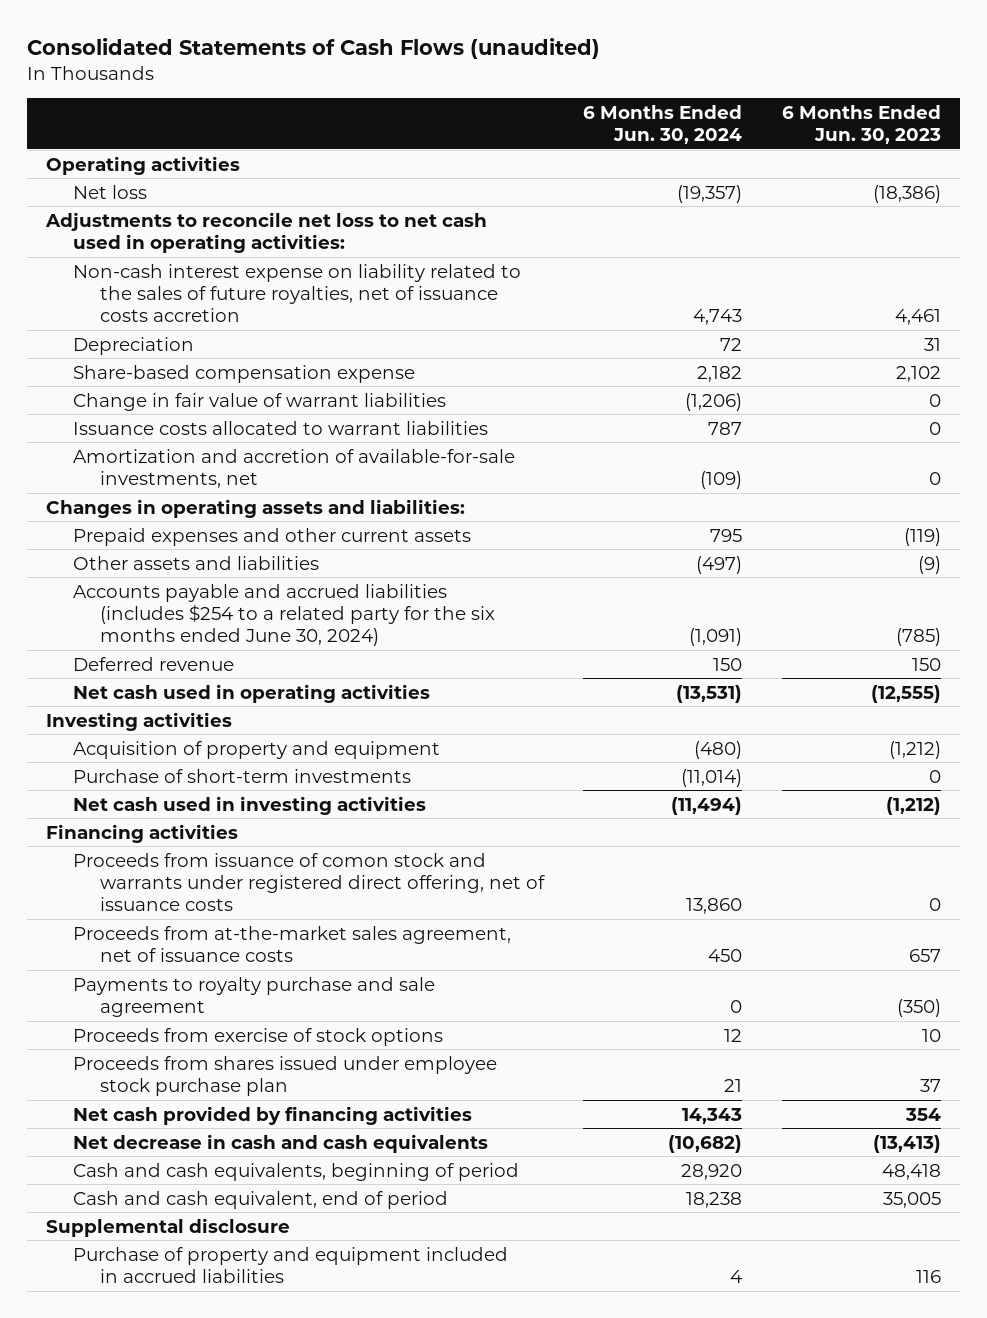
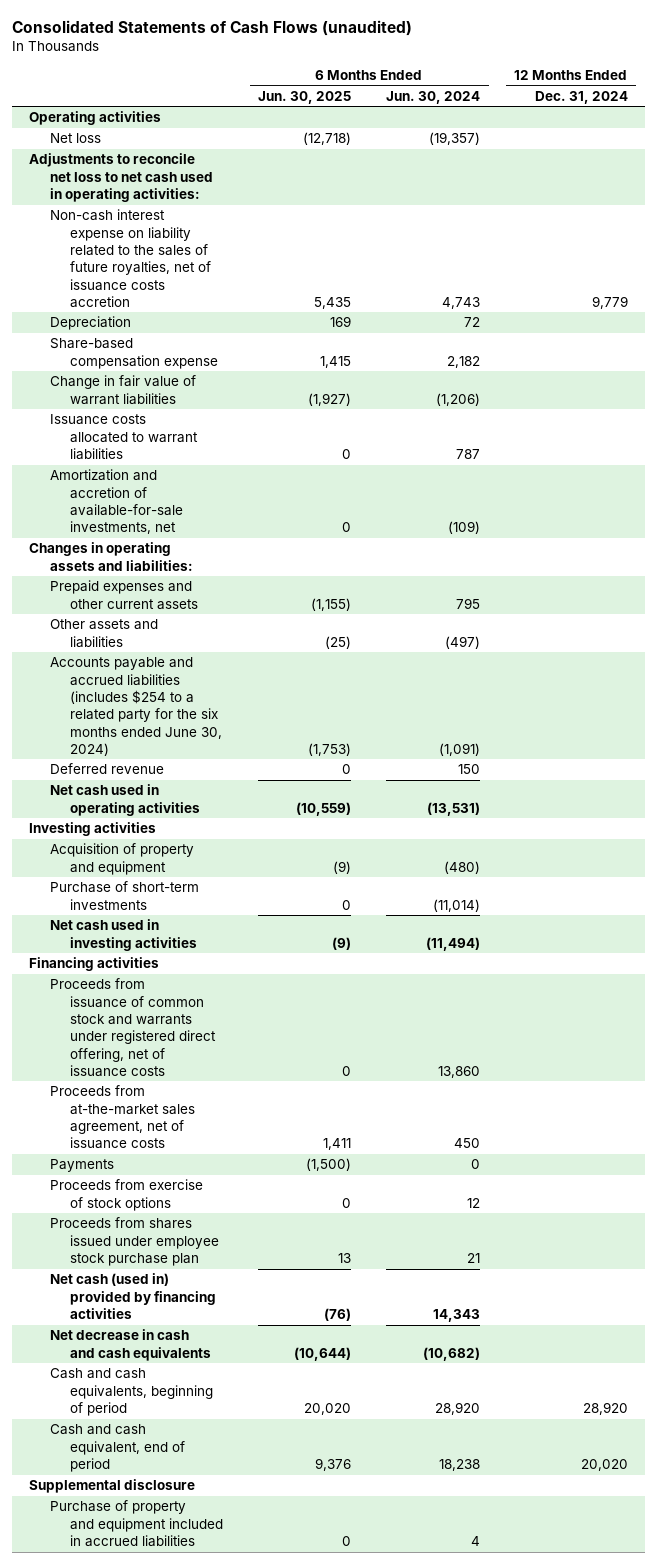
- | 6 Months Ended Jun. 30, 2024 | 6 Months Ended Jun. 30, 2023
+ | 6 Months Ended Jun. 30, 2025 | 6 Months Ended Jun. 30, 2024 | 12 Months Ended Dec. 31, 2024
- Proceeds from issuance of comon stock and warrants under registered direct offering, net of issuance costs | 13,860 | 0
+ Proceeds from issuance of common stock and warrants under registered direct offering, net of issuance costs | 0 | 13,860 |
- Payments to royalty purchase and sale agreement | 0 | (350)
+ Payments | (1,500) | 0 |
- Net cash provided by financing activities | 14,343 | 354
+ Net cash (used in) provided by financing activities | (76) | 14,343 |

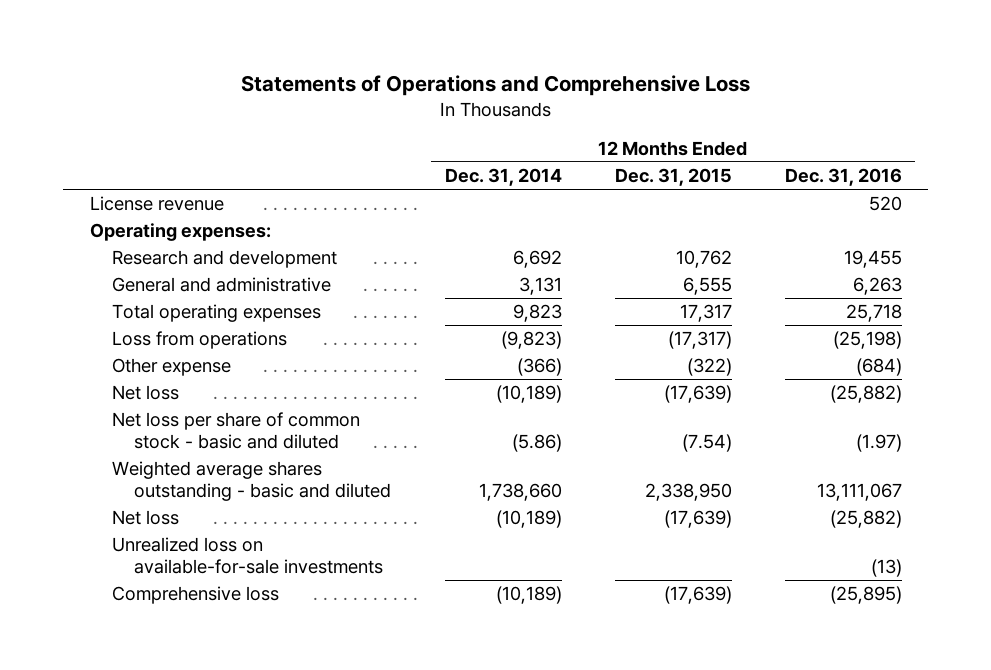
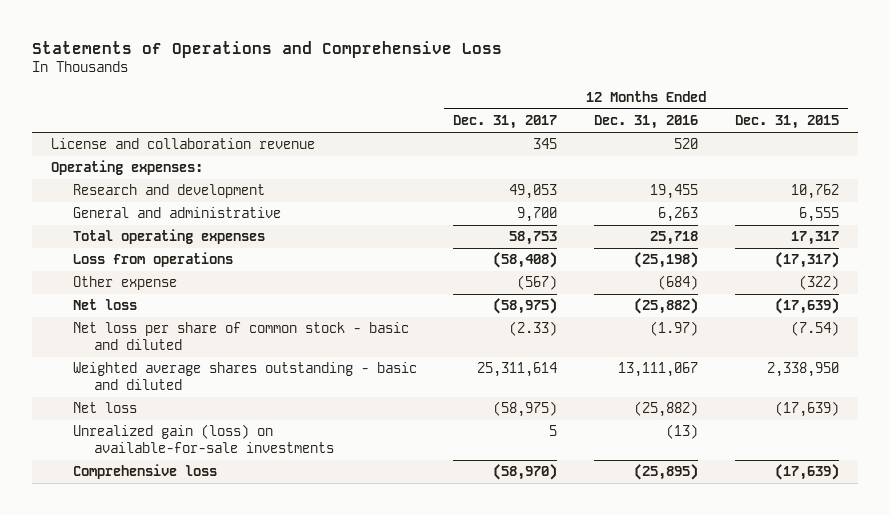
- | 12 Months Ended Dec. 31, 2014 | 12 Months Ended Dec. 31, 2015 | 12 Months Ended Dec. 31, 2016
+ | 12 Months Ended Dec. 31, 2017 | 12 Months Ended Dec. 31, 2016 | 12 Months Ended Dec. 31, 2015
- License revenue | | | 520
+ License and collaboration revenue | 345 | 520 |
- Unrealized loss on available-for-sale investments | | | (13)
+ Unrealized gain (loss) on available-for-sale investments | 5 | (13) |

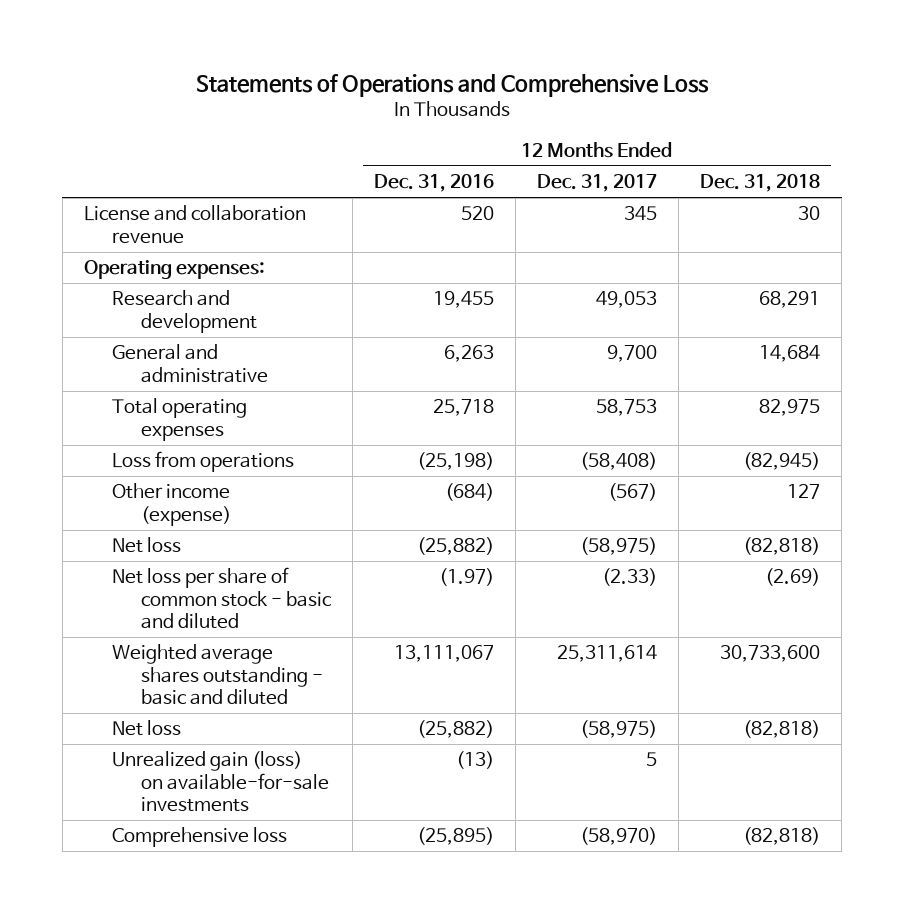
- | 12 Months Ended Dec. 31, 2017 | 12 Months Ended Dec. 31, 2016 | 12 Months Ended Dec. 31, 2015
+ | 12 Months Ended Dec. 31, 2016 | 12 Months Ended Dec. 31, 2017 | 12 Months Ended Dec. 31, 2018
- Other expense | (567) | (684) | (322)
+ Other income (expense) | (684) | (567) | 127

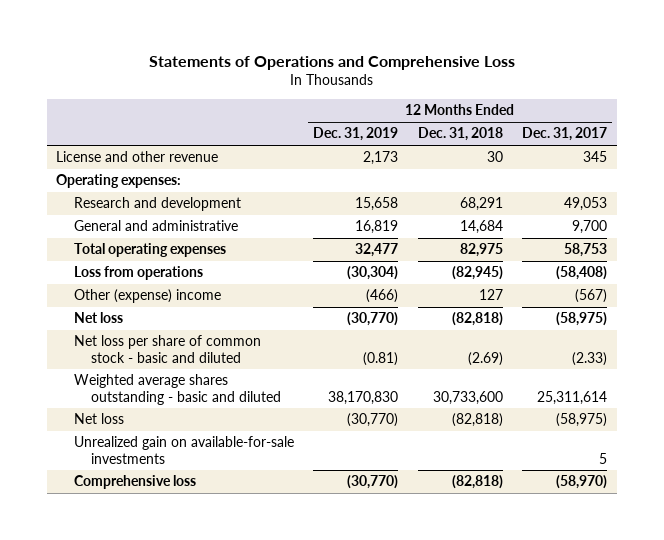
- | 12 Months Ended Dec. 31, 2016 | 12 Months Ended Dec. 31, 2017 | 12 Months Ended Dec. 31, 2018
+ | 12 Months Ended Dec. 31, 2019 | 12 Months Ended Dec. 31, 2018 | 12 Months Ended Dec. 31, 2017
- License and collaboration revenue | 520 | 345 | 30
+ License and other revenue | 2,173 | 30 | 345
- Other income (expense) | (684) | (567) | 127
+ Other (expense) income | (466) | 127 | (567)
- Unrealized gain (loss) on available-for-sale investments | (13) | 5 |
+ Unrealized gain on available-for-sale investments | | | 5

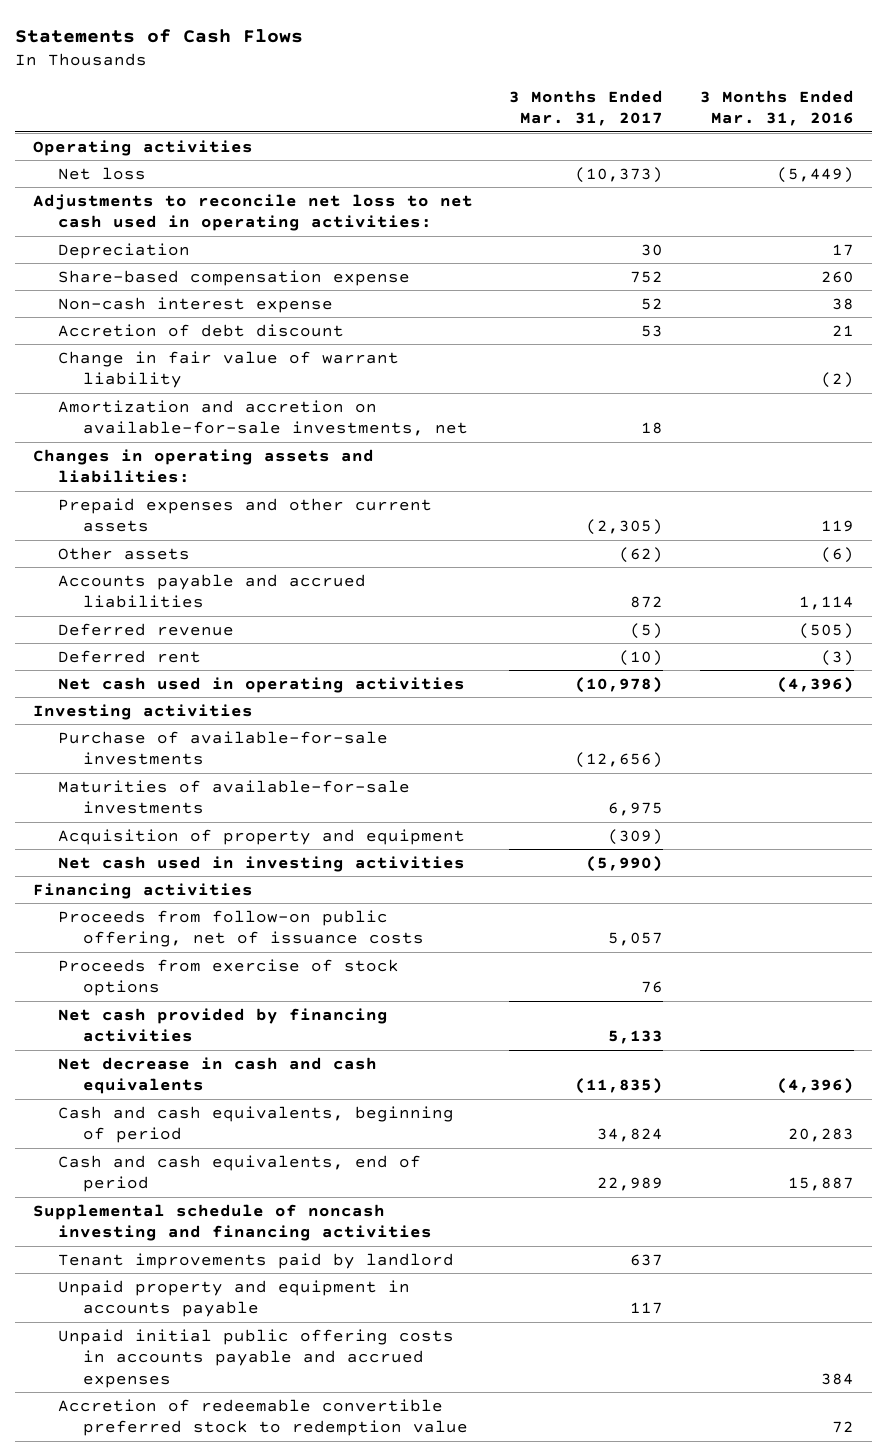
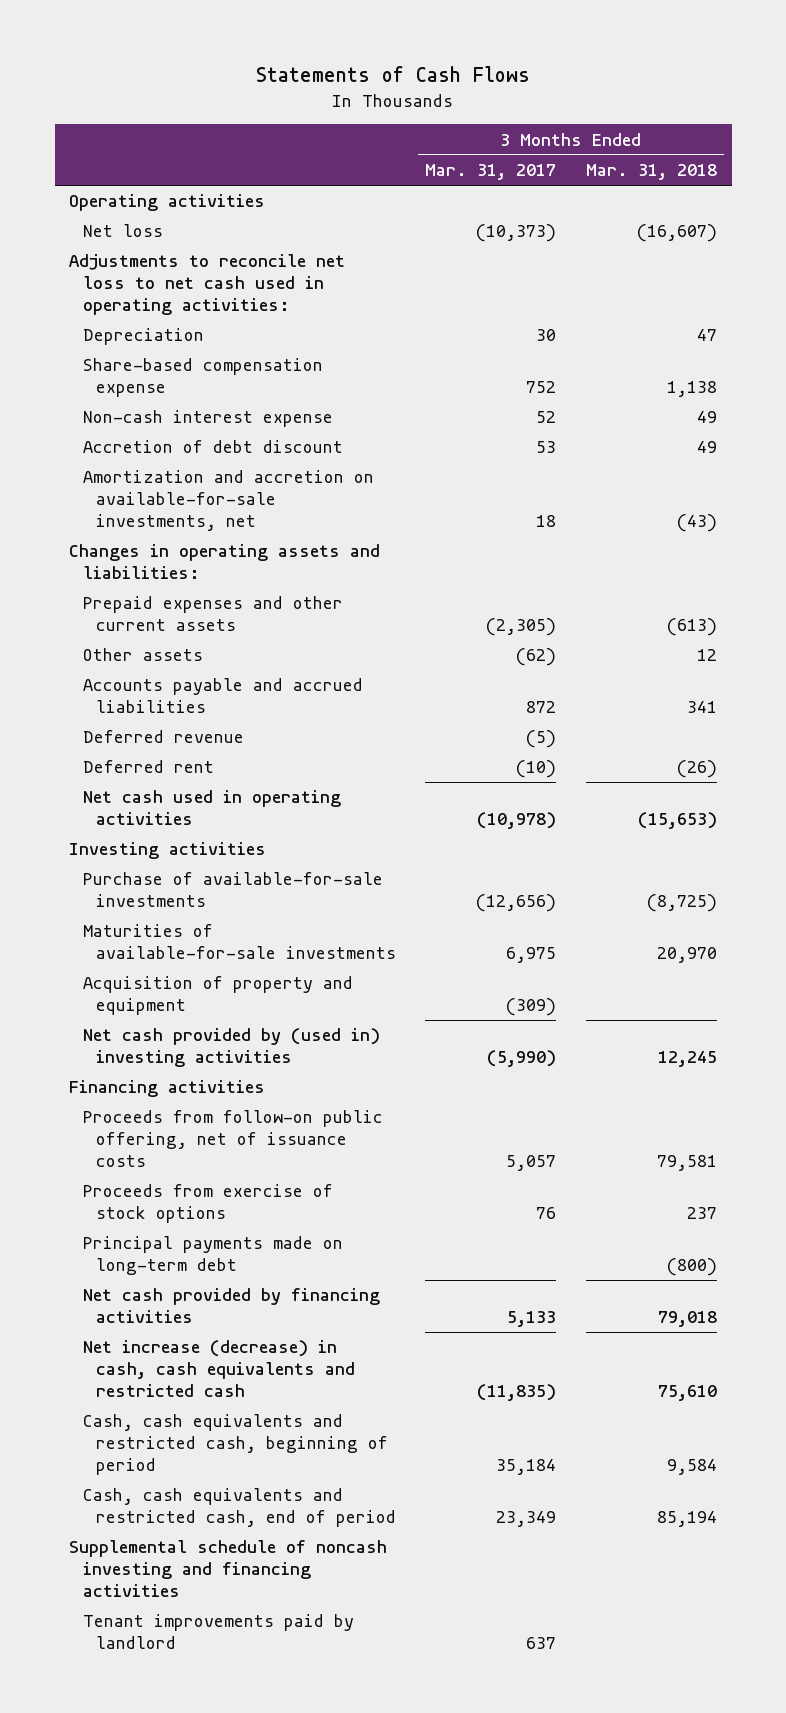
- | 3 Months Ended Mar. 31, 2017 | 3 Months Ended Mar. 31, 2016
+ | 3 Months Ended Mar. 31, 2017 | 3 Months Ended Mar. 31, 2018
- Change in fair value of warrant liability | | (2)
- Net cash used in investing activities | (5,990) |
+ Net cash provided by (used in) investing activities | (5,990) | 12,245
+ Principal payments made on long-term debt | | (800)
- Net decrease in cash and cash equivalents | (11,835) | (4,396)
- Cash and cash equivalents, beginning of period | 34,824 | 20,283
- Cash and cash equivalents, end of period | 22,989 | 15,887
+ Net increase (decrease) in cash, cash equivalents and restricted cash | (11,835) | 75,610
+ Cash, cash equivalents and restricted cash, beginning of period | 35,184 | 9,584
+ Cash, cash equivalents and restricted cash, end of period | 23,349 | 85,194
- Unpaid property and equipment in accounts payable | 117 |
- Unpaid initial public offering costs in accounts payable and accrued expenses | | 384
- Accretion of redeemable convertible preferred stock to redemption value | | 72

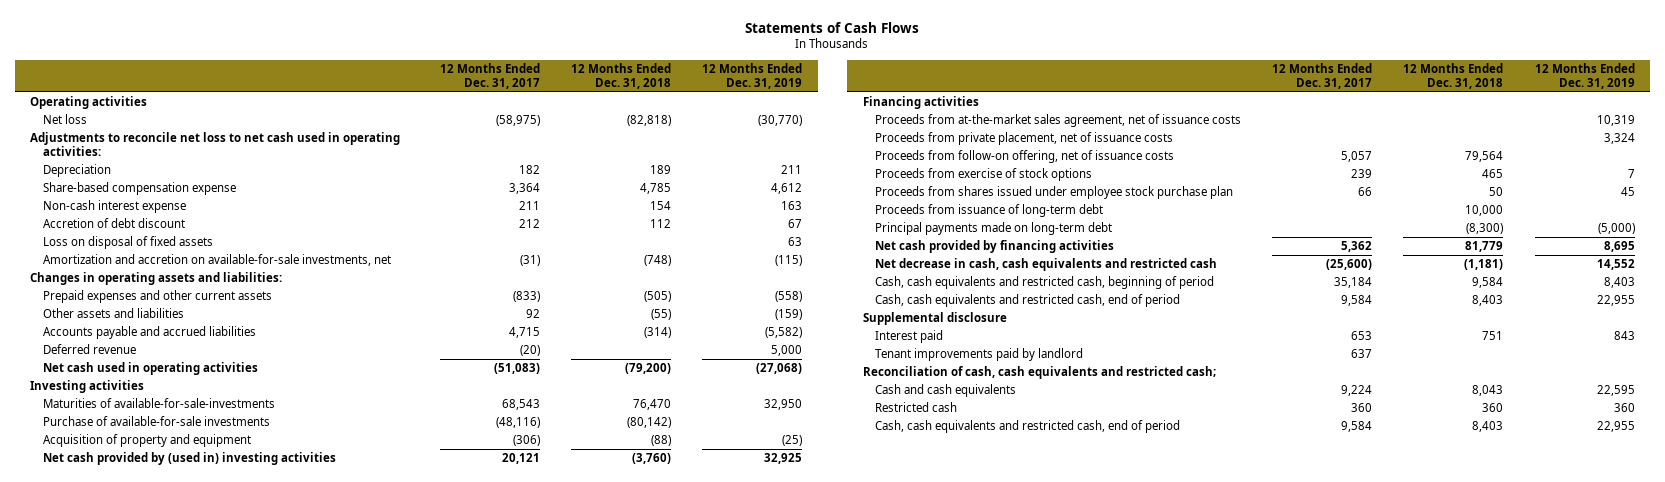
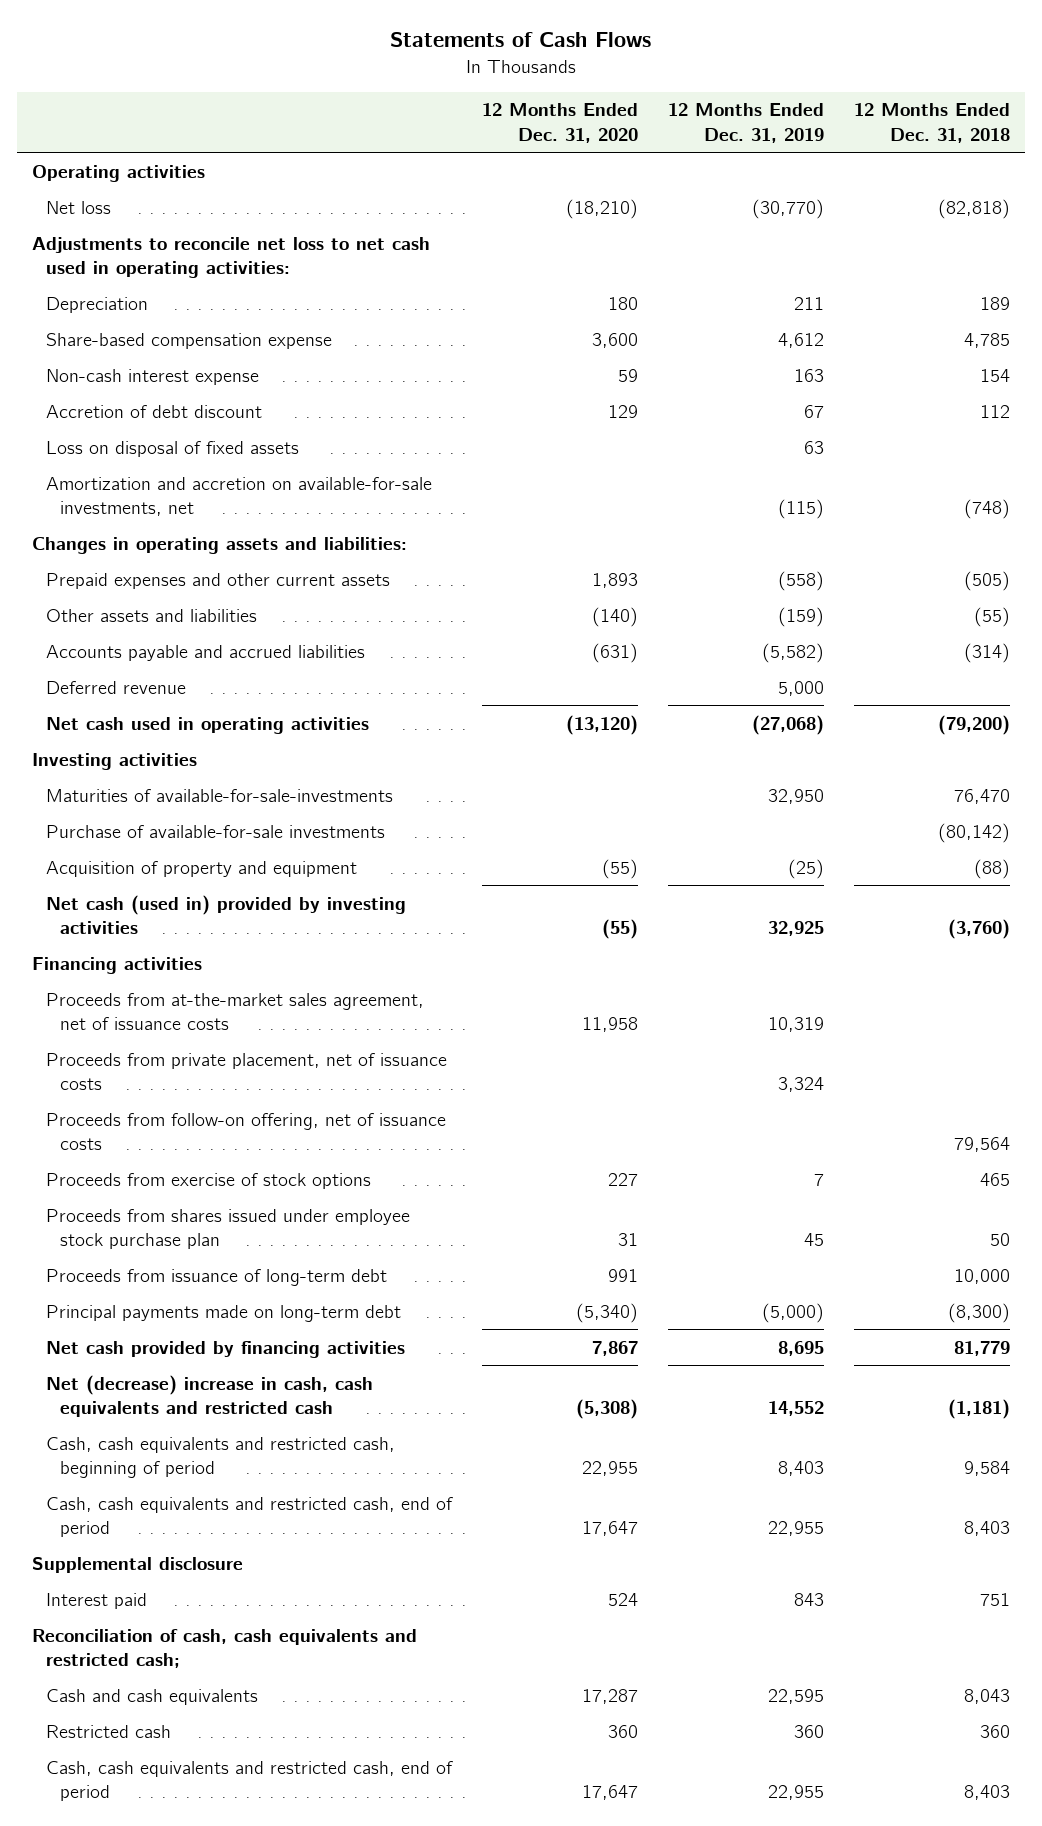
- | 12 Months Ended Dec. 31, 2017 | 12 Months Ended Dec. 31, 2018 | 12 Months Ended Dec. 31, 2019
+ | 12 Months Ended Dec. 31, 2020 | 12 Months Ended Dec. 31, 2019 | 12 Months Ended Dec. 31, 2018
- Net cash provided by (used in) investing activities | 20,121 | (3,760) | 32,925
+ Net cash (used in) provided by investing activities | (55) | 32,925 | (3,760)
- Net decrease in cash, cash equivalents and restricted cash | (25,600) | (1,181) | 14,552
+ Net (decrease) increase in cash, cash equivalents and restricted cash | (5,308) | 14,552 | (1,181)
- Tenant improvements paid by landlord | 637 | |

